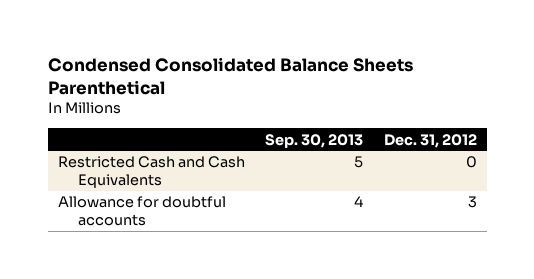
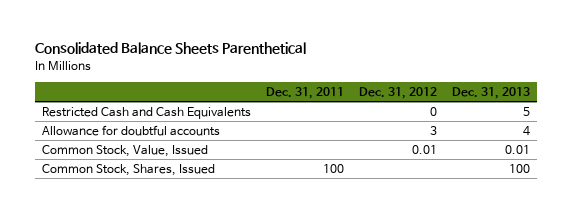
- Condensed Consolidated Balance Sheets Parenthetical
+ Consolidated Balance Sheets Parenthetical
- | Sep. 30, 2013 | Dec. 31, 2012
+ | Dec. 31, 2011 | Dec. 31, 2012 | Dec. 31, 2013
+ Common Stock, Value, Issued | | 0.01 | 0.01
+ Common Stock, Shares, Issued | 100 | | 100

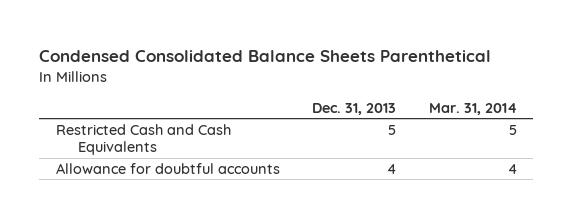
- Consolidated Balance Sheets Parenthetical
+ Condensed Consolidated Balance Sheets Parenthetical
- | Dec. 31, 2011 | Dec. 31, 2012 | Dec. 31, 2013
+ | Dec. 31, 2013 | Mar. 31, 2014
- Common Stock, Value, Issued | | 0.01 | 0.01
- Common Stock, Shares, Issued | 100 | | 100

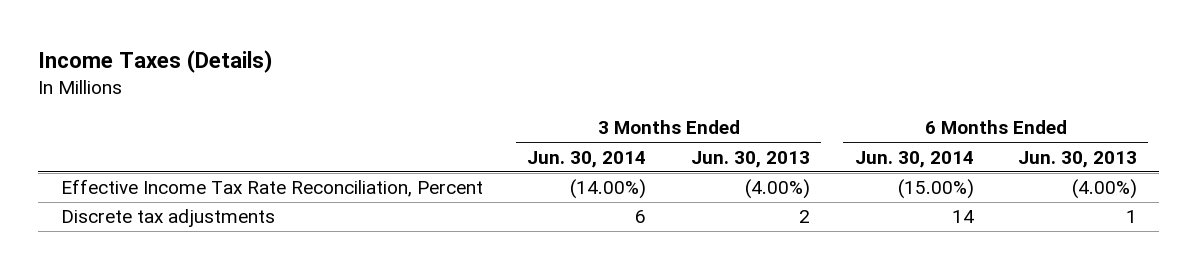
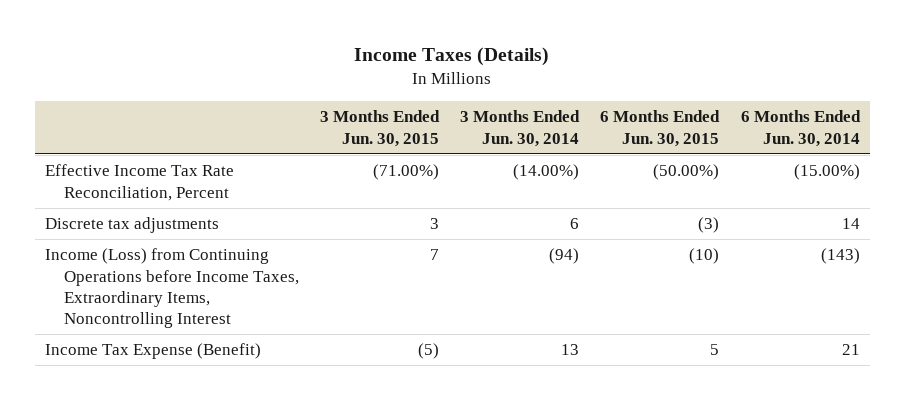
- | 3 Months Ended Jun. 30, 2014 | 3 Months Ended Jun. 30, 2013 | 6 Months Ended Jun. 30, 2014 | 6 Months Ended Jun. 30, 2013
+ | 3 Months Ended Jun. 30, 2015 | 3 Months Ended Jun. 30, 2014 | 6 Months Ended Jun. 30, 2015 | 6 Months Ended Jun. 30, 2014
+ Income (Loss) from Continuing Operations before Income Taxes, Extraordinary Items, Noncontrolling Interest | 7 | (94) | (10) | (143)
+ Income Tax Expense (Benefit) | (5) | 13 | 5 | 21

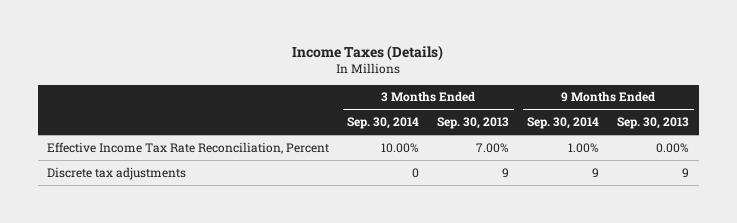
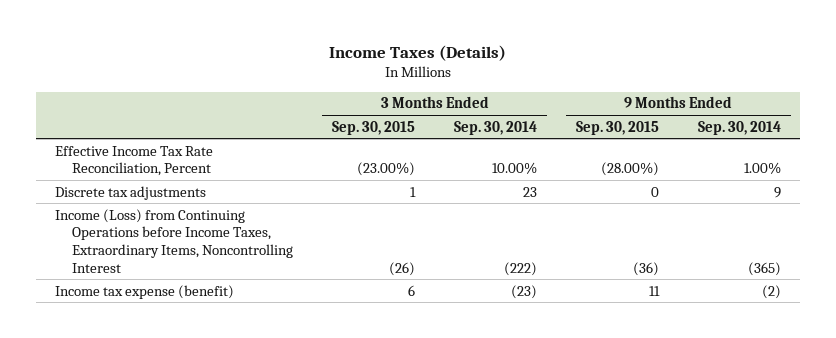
- | 3 Months Ended Sep. 30, 2014 | 3 Months Ended Sep. 30, 2013 | 9 Months Ended Sep. 30, 2014 | 9 Months Ended Sep. 30, 2013
+ | 3 Months Ended Sep. 30, 2015 | 3 Months Ended Sep. 30, 2014 | 9 Months Ended Sep. 30, 2015 | 9 Months Ended Sep. 30, 2014
- Discrete tax adjustments | 0 | 9 | 9 | 9
+ Discrete tax adjustments | 1 | 23 | 0 | 9
+ Income (Loss) from Continuing Operations before Income Taxes, Extraordinary Items, Noncontrolling Interest | (26) | (222) | (36) | (365)
+ Income tax expense (benefit) | 6 | (23) | 11 | (2)

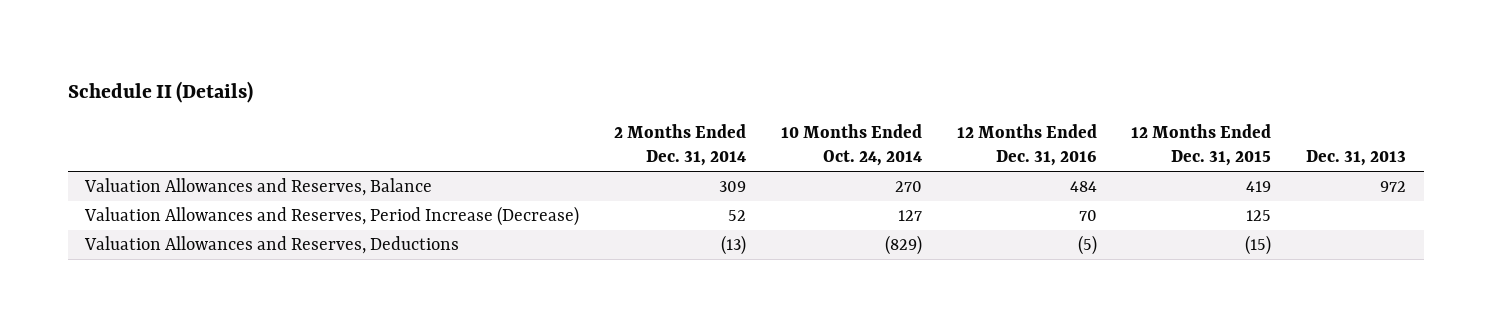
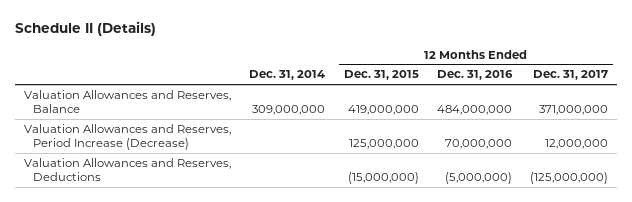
- | 2 Months Ended Dec. 31, 2014 | 10 Months Ended Oct. 24, 2014 | 12 Months Ended Dec. 31, 2016 | 12 Months Ended Dec. 31, 2015 | Dec. 31, 2013
+ | Dec. 31, 2014 | 12 Months Ended Dec. 31, 2015 | 12 Months Ended Dec. 31, 2016 | 12 Months Ended Dec. 31, 2017
- Valuation Allowances and Reserves, Balance | 309 | 270 | 484 | 419 | 972
- Valuation Allowances and Reserves, Period Increase (Decrease) | 52 | 127 | 70 | 125 |
- Valuation Allowances and Reserves, Deductions | (13) | (829) | (5) | (15) |
+ Valuation Allowances and Reserves, Balance | 309,000,000 | 419,000,000 | 484,000,000 | 371,000,000
+ Valuation Allowances and Reserves, Period Increase (Decrease) | | 125,000,000 | 70,000,000 | 12,000,000
+ Valuation Allowances and Reserves, Deductions | | (15,000,000) | (5,000,000) | (125,000,000)

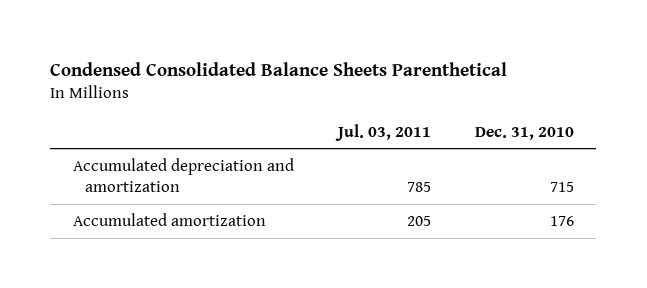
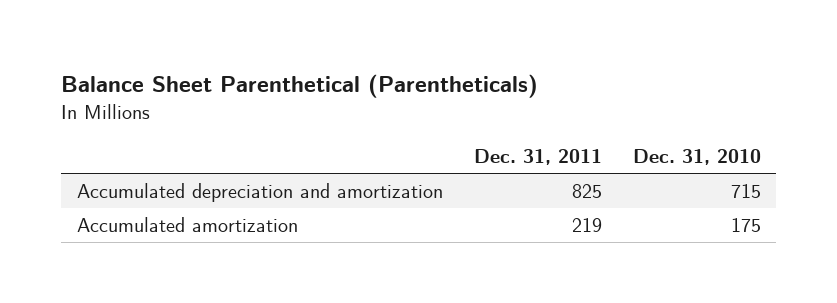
- Condensed Consolidated Balance Sheets Parenthetical
+ Balance Sheet Parenthetical (Parentheticals)
- | Jul. 03, 2011 | Dec. 31, 2010
+ | Dec. 31, 2011 | Dec. 31, 2010
- Accumulated amortization | 205 | 176
+ Accumulated amortization | 219 | 175

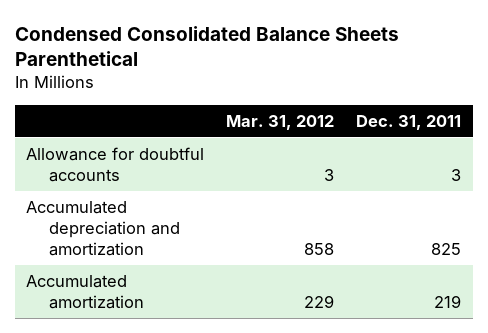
- Balance Sheet Parenthetical (Parentheticals)
+ Condensed Consolidated Balance Sheets Parenthetical
- | Dec. 31, 2011 | Dec. 31, 2010
+ | Mar. 31, 2012 | Dec. 31, 2011
+ Allowance for doubtful accounts | 3 | 3

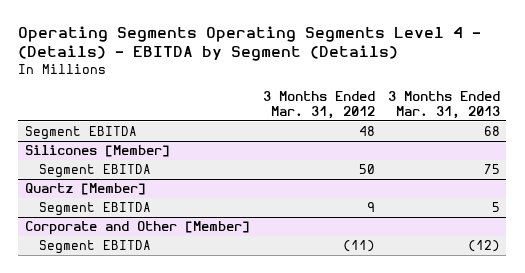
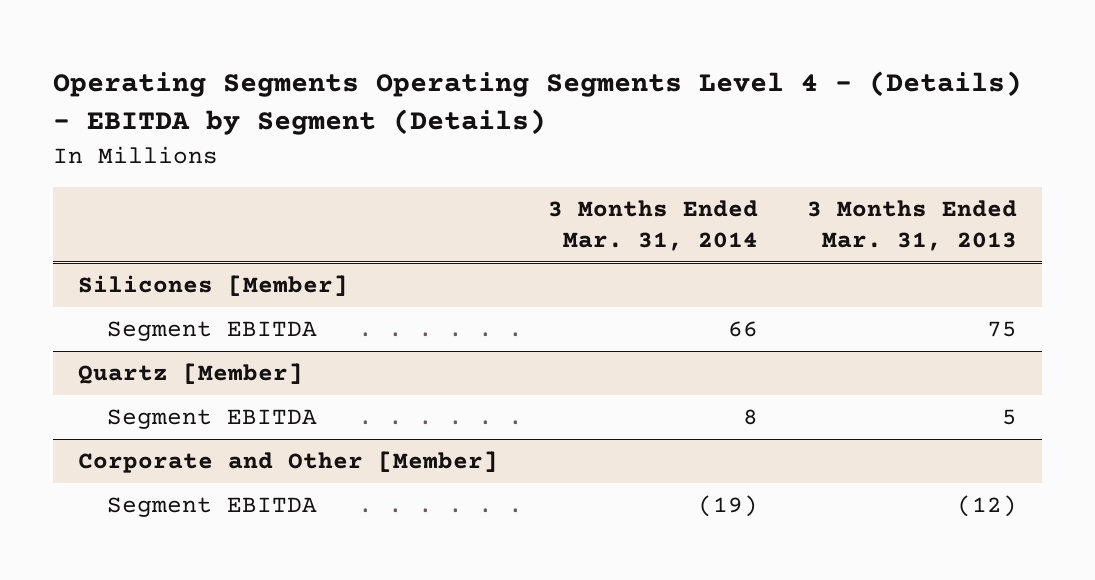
- | 3 Months Ended Mar. 31, 2012 | 3 Months Ended Mar. 31, 2013
+ | 3 Months Ended Mar. 31, 2014 | 3 Months Ended Mar. 31, 2013
- Segment EBITDA | 48 | 68

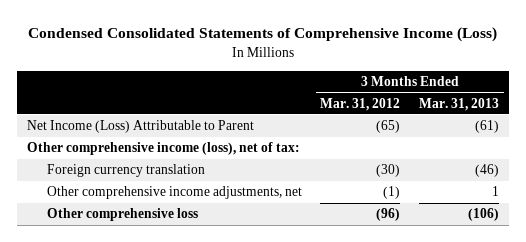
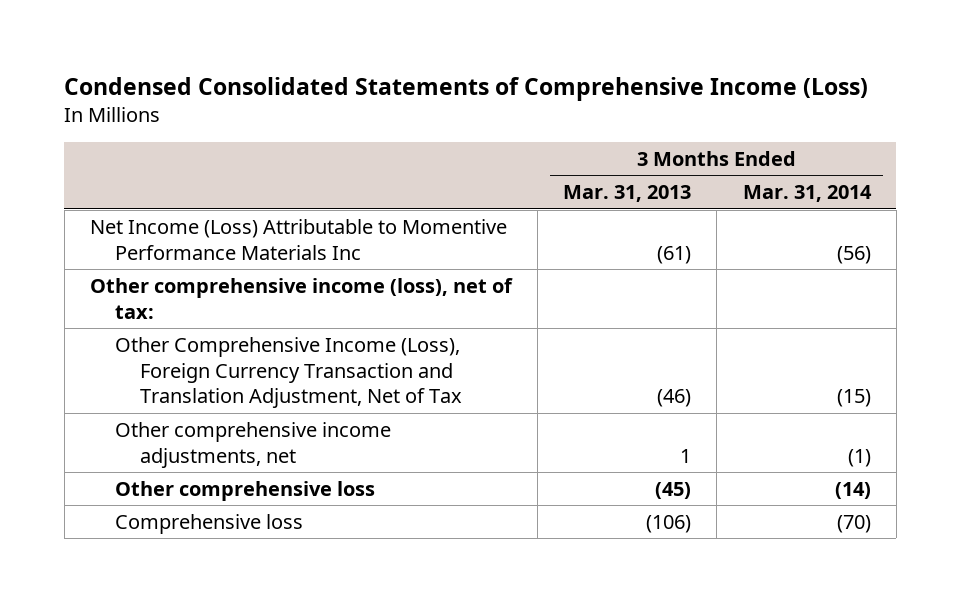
- | 3 Months Ended Mar. 31, 2012 | 3 Months Ended Mar. 31, 2013
+ | 3 Months Ended Mar. 31, 2013 | 3 Months Ended Mar. 31, 2014
- Net Income (Loss) Attributable to Parent | (65) | (61)
+ Net Income (Loss) Attributable to Momentive Performance Materials Inc | (61) | (56)
- Foreign currency translation | (30) | (46)
+ Other Comprehensive Income (Loss), Foreign Currency Transaction and Translation Adjustment, Net of Tax | (46) | (15)
- Other comprehensive loss | (96) | (106)
+ Other comprehensive loss | (45) | (14)
+ Comprehensive loss | (106) | (70)

